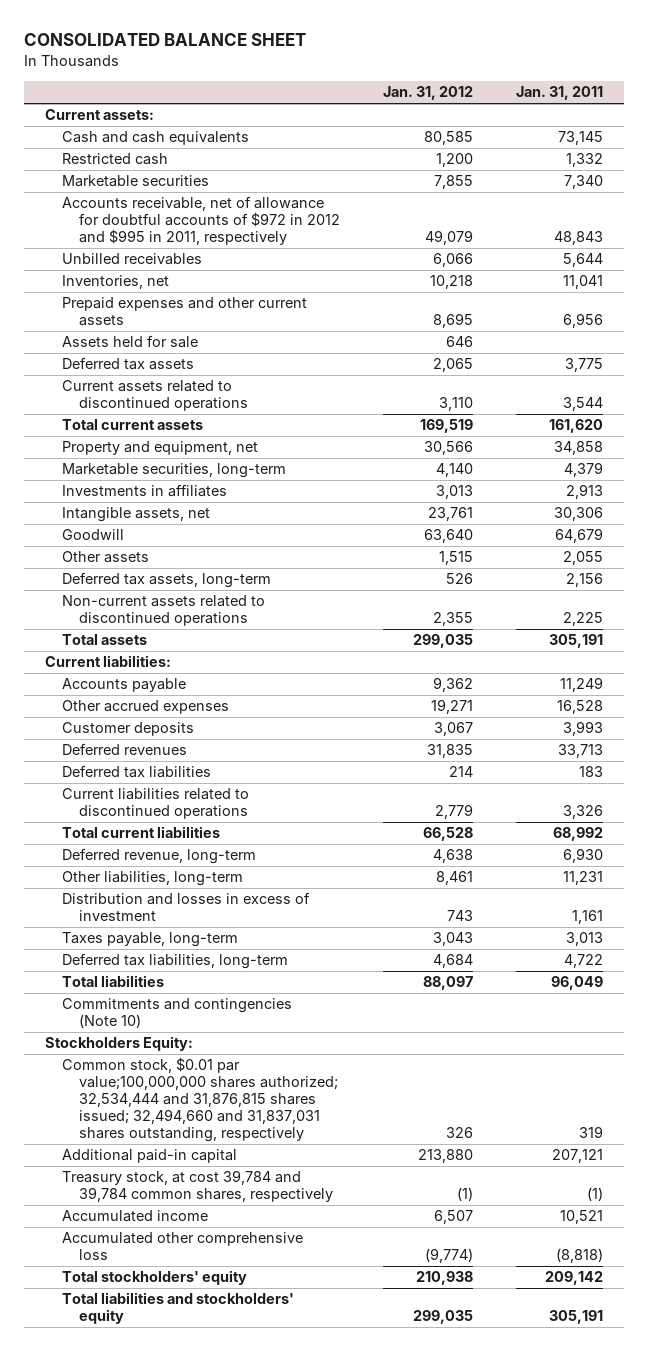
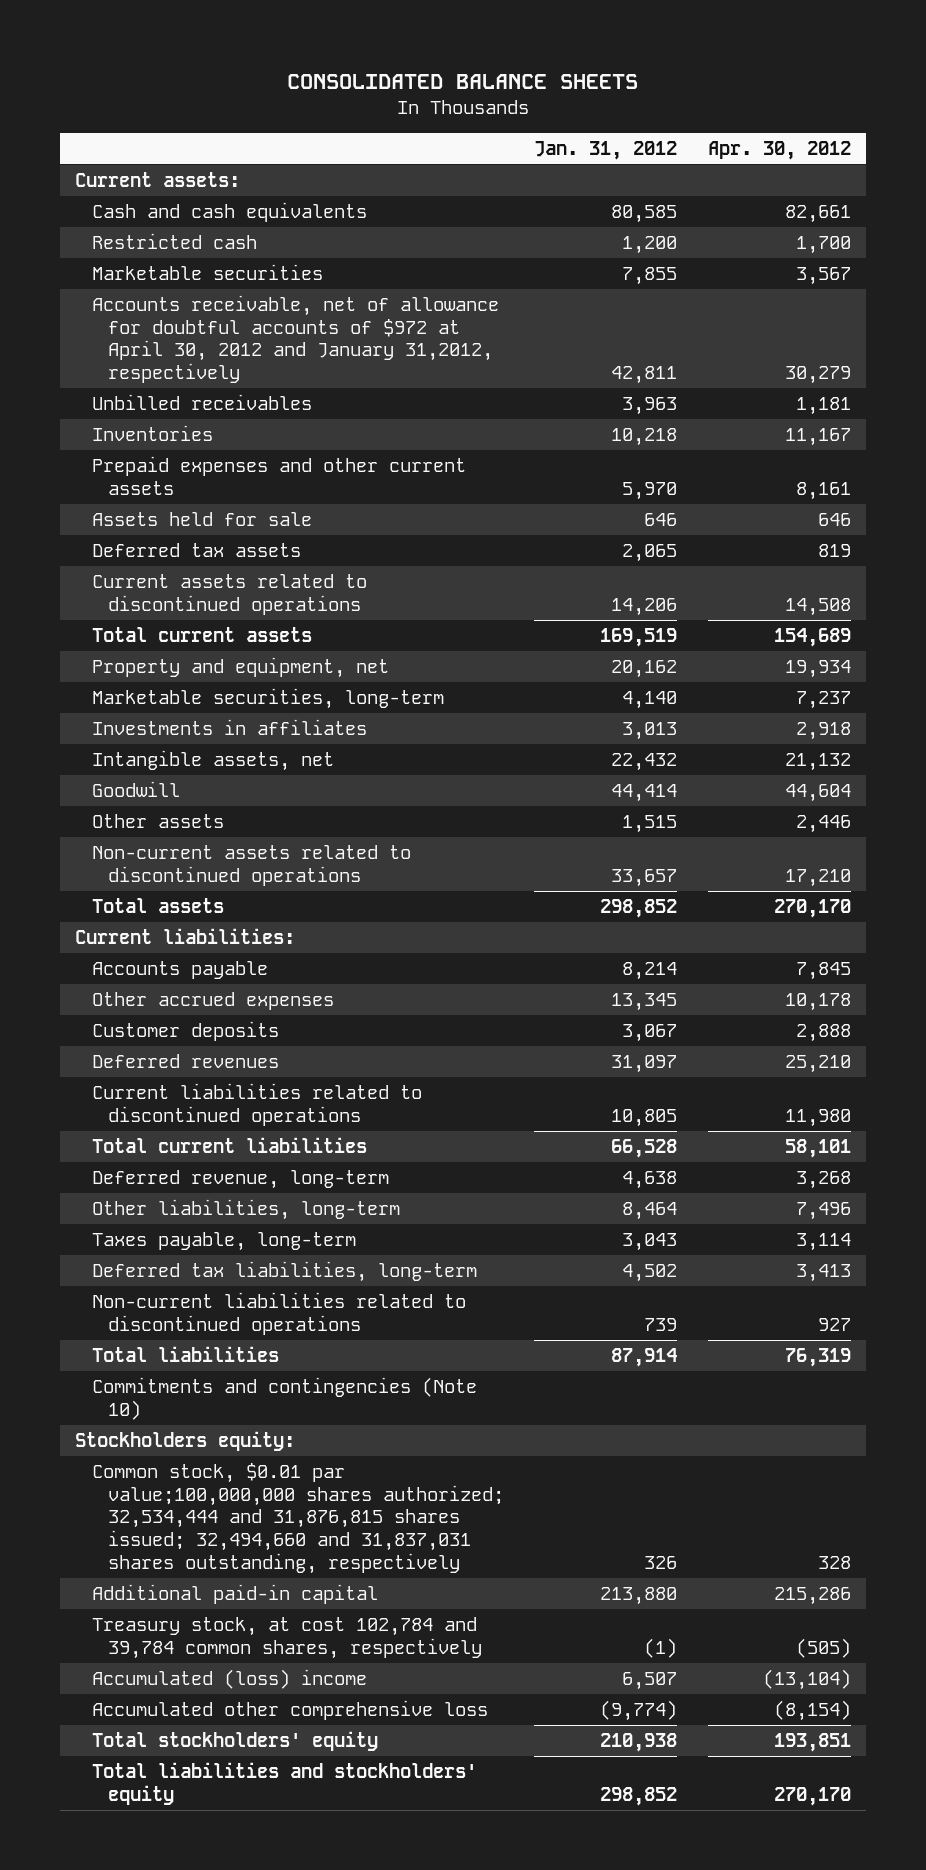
- CONSOLIDATED BALANCE SHEET
+ CONSOLIDATED BALANCE SHEETS
- | Jan. 31, 2012 | Jan. 31, 2011
+ | Jan. 31, 2012 | Apr. 30, 2012
- Accounts receivable, net of allowance for doubtful accounts of $972 in 2012 and $995 in 2011, respectively | 49,079 | 48,843
- Unbilled receivables | 6,066 | 5,644
- Inventories, net | 10,218 | 11,041
- Prepaid expenses and other current assets | 8,695 | 6,956
+ Accounts receivable, net of allowance for doubtful accounts of $972 at April 30, 2012 and January 31,2012, respectively | 42,811 | 30,279
+ Unbilled receivables | 3,963 | 1,181
+ Inventories | 10,218 | 11,167
+ Prepaid expenses and other current assets | 5,970 | 8,161
- Current assets related to discontinued operations | 3,110 | 3,544
+ Current assets related to discontinued operations | 14,206 | 14,508
- Property and equipment, net | 30,566 | 34,858
+ Property and equipment, net | 20,162 | 19,934
- Intangible assets, net | 23,761 | 30,306
- Goodwill | 63,640 | 64,679
+ Intangible assets, net | 22,432 | 21,132
+ Goodwill | 44,414 | 44,604
- Deferred tax assets, long-term | 526 | 2,156
- Non-current assets related to discontinued operations | 2,355 | 2,225
- Total assets | 299,035 | 305,191
+ Non-current assets related to discontinued operations | 33,657 | 17,210
+ Total assets | 298,852 | 270,170
- Accounts payable | 9,362 | 11,249
- Other accrued expenses | 19,271 | 16,528
+ Accounts payable | 8,214 | 7,845
+ Other accrued expenses | 13,345 | 10,178
- Deferred revenues | 31,835 | 33,713
- Deferred tax liabilities | 214 | 183
- Current liabilities related to discontinued operations | 2,779 | 3,326
+ Deferred revenues | 31,097 | 25,210
+ Current liabilities related to discontinued operations | 10,805 | 11,980
- Other liabilities, long-term | 8,461 | 11,231
- Distribution and losses in excess of investment | 743 | 1,161
+ Other liabilities, long-term | 8,464 | 7,496
- Deferred tax liabilities, long-term | 4,684 | 4,722
- Total liabilities | 88,097 | 96,049
+ Deferred tax liabilities, long-term | 4,502 | 3,413
+ Non-current liabilities related to discontinued operations | 739 | 927
+ Total liabilities | 87,914 | 76,319
- Stockholders Equity:
+ Stockholders equity:
- Treasury stock, at cost 39,784 and 39,784 common shares, respectively | (1) | (1)
- Accumulated income | 6,507 | 10,521
+ Treasury stock, at cost 102,784 and 39,784 common shares, respectively | (1) | (505)
+ Accumulated (loss) income | 6,507 | (13,104)
- Total liabilities and stockholders' equity | 299,035 | 305,191
+ Total liabilities and stockholders' equity | 298,852 | 270,170

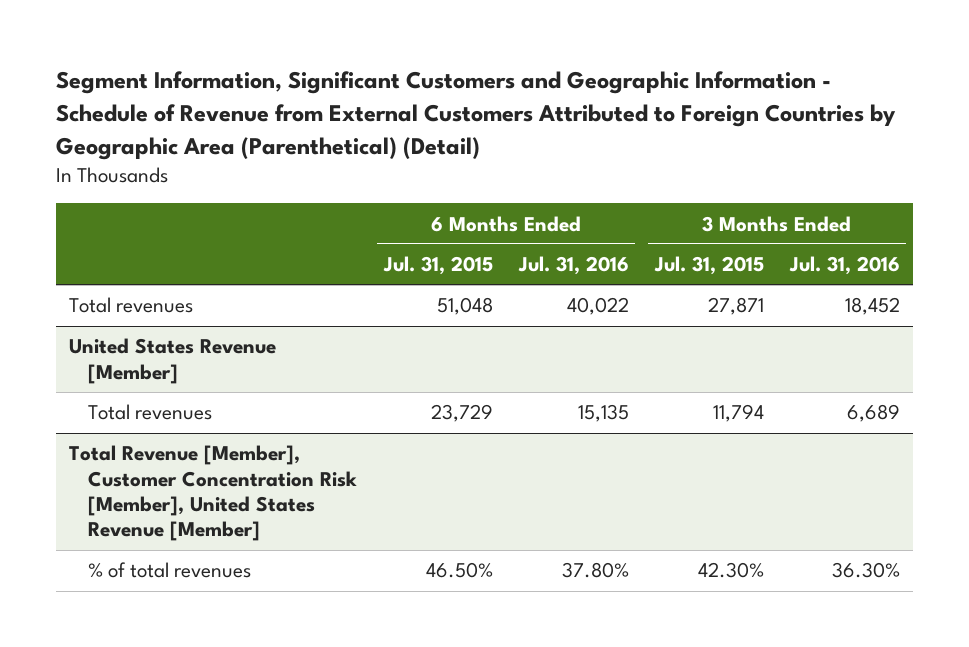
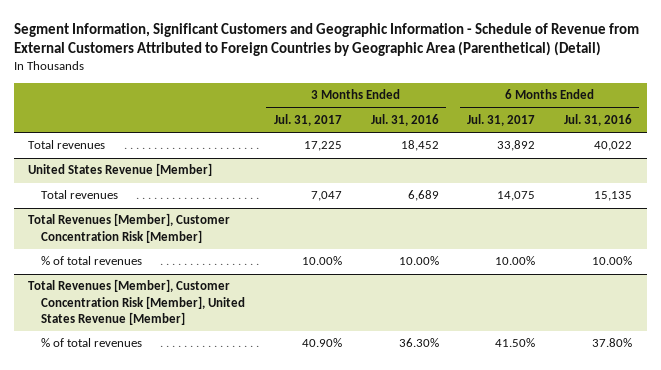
- | 6 Months Ended Jul. 31, 2015 | 6 Months Ended Jul. 31, 2016 | 3 Months Ended Jul. 31, 2015 | 3 Months Ended Jul. 31, 2016
+ | 3 Months Ended Jul. 31, 2017 | 3 Months Ended Jul. 31, 2016 | 6 Months Ended Jul. 31, 2017 | 6 Months Ended Jul. 31, 2016
- Total Revenue [Member], Customer Concentration Risk [Member], United States Revenue [Member]
+ Total Revenues [Member], Customer Concentration Risk [Member]
+ % of total revenues | 10.00% | 10.00% | 10.00% | 10.00%
+ Total Revenues [Member], Customer Concentration Risk [Member], United States Revenue [Member]

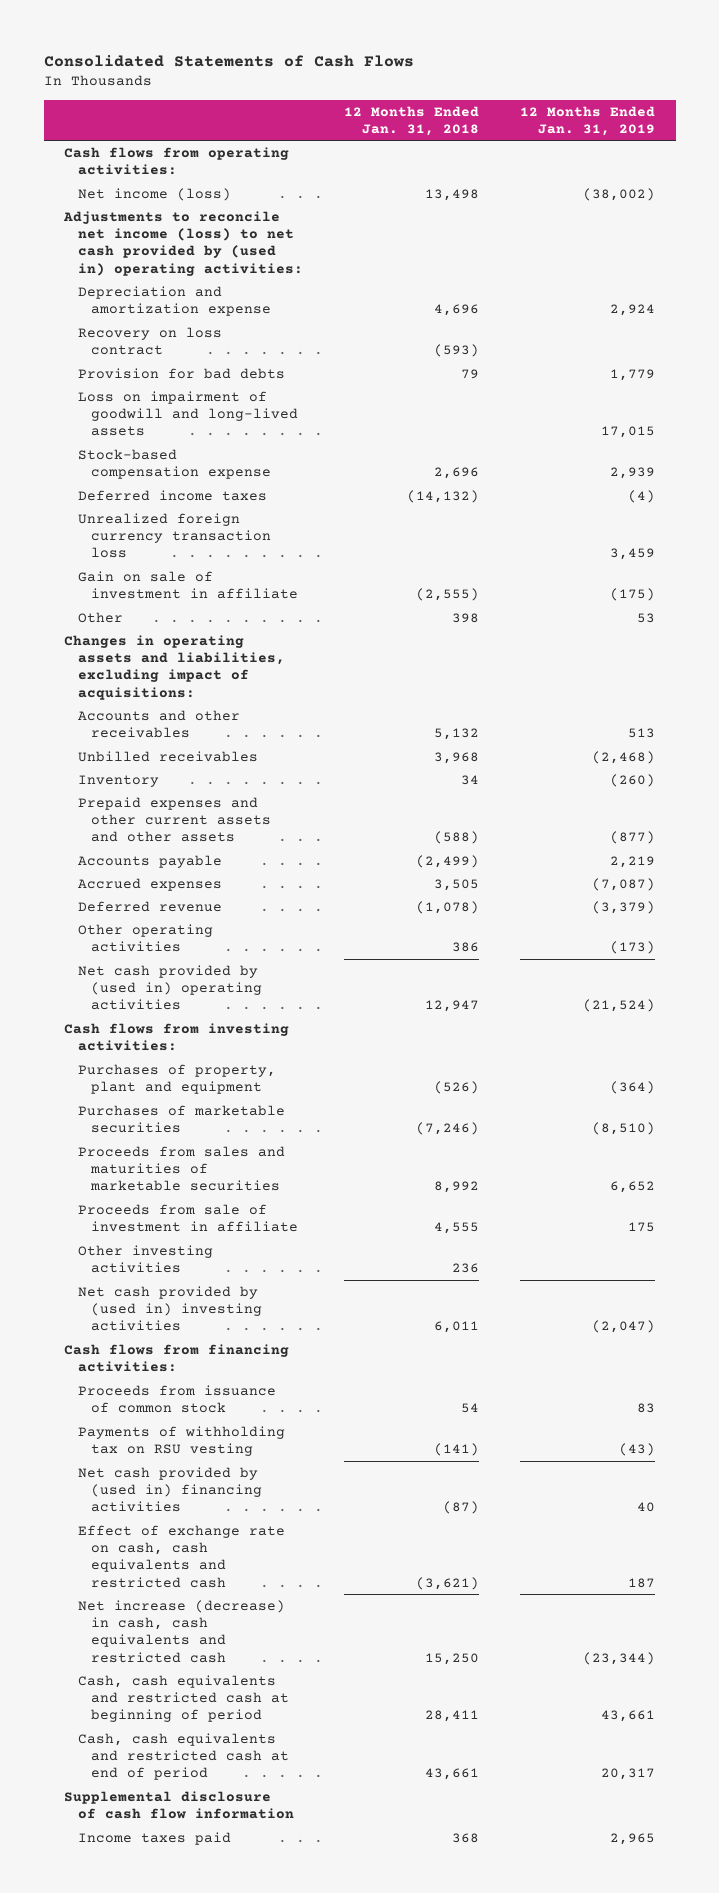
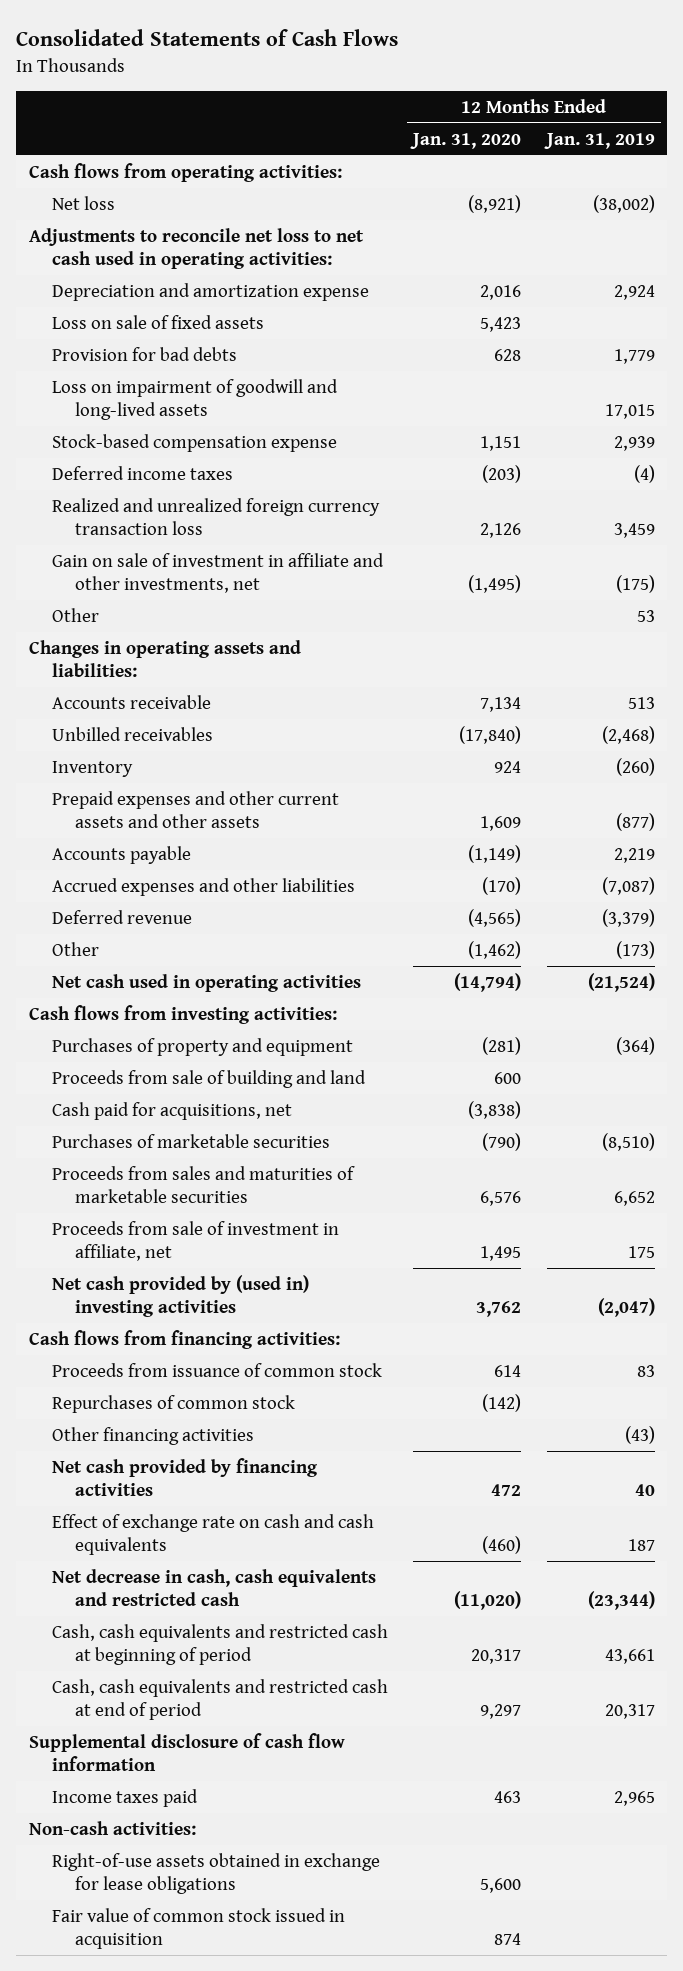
- | 12 Months Ended Jan. 31, 2018 | 12 Months Ended Jan. 31, 2019
+ | 12 Months Ended Jan. 31, 2020 | 12 Months Ended Jan. 31, 2019
- Net income (loss) | 13,498 | (38,002)
- Adjustments to reconcile net income (loss) to net cash provided by (used in) operating activities:
+ Net loss | (8,921) | (38,002)
+ Adjustments to reconcile net loss to net cash used in operating activities:
- Recovery on loss contract | (593) |
+ Loss on sale of fixed assets | 5,423 |
- Unrealized foreign currency transaction loss | | 3,459
- Gain on sale of investment in affiliate | (2,555) | (175)
+ Realized and unrealized foreign currency transaction loss | 2,126 | 3,459
+ Gain on sale of investment in affiliate and other investments, net | (1,495) | (175)
- Changes in operating assets and liabilities, excluding impact of acquisitions:
- Accounts and other receivables | 5,132 | 513
+ Changes in operating assets and liabilities:
+ Accounts receivable | 7,134 | 513
- Accrued expenses | 3,505 | (7,087)
+ Accrued expenses and other liabilities | (170) | (7,087)
- Other operating activities | 386 | (173)
- Net cash provided by (used in) operating activities | 12,947 | (21,524)
+ Other | (1,462) | (173)
+ Net cash used in operating activities | (14,794) | (21,524)
- Purchases of property, plant and equipment | (526) | (364)
+ Purchases of property and equipment | (281) | (364)
+ Proceeds from sale of building and land | 600 |
+ Cash paid for acquisitions, net | (3,838) |
- Proceeds from sale of investment in affiliate | 4,555 | 175
- Other investing activities | 236 |
+ Proceeds from sale of investment in affiliate, net | 1,495 | 175
- Payments of withholding tax on RSU vesting | (141) | (43)
- Net cash provided by (used in) financing activities | (87) | 40
- Effect of exchange rate on cash, cash equivalents and restricted cash | (3,621) | 187
- Net increase (decrease) in cash, cash equivalents and restricted cash | 15,250 | (23,344)
+ Repurchases of common stock | (142) |
+ Other financing activities | | (43)
+ Net cash provided by financing activities | 472 | 40
+ Effect of exchange rate on cash and cash equivalents | (460) | 187
+ Net decrease in cash, cash equivalents and restricted cash | (11,020) | (23,344)
+ Non-cash activities:
+ Right-of-use assets obtained in exchange for lease obligations | 5,600 |
+ Fair value of common stock issued in acquisition | 874 |

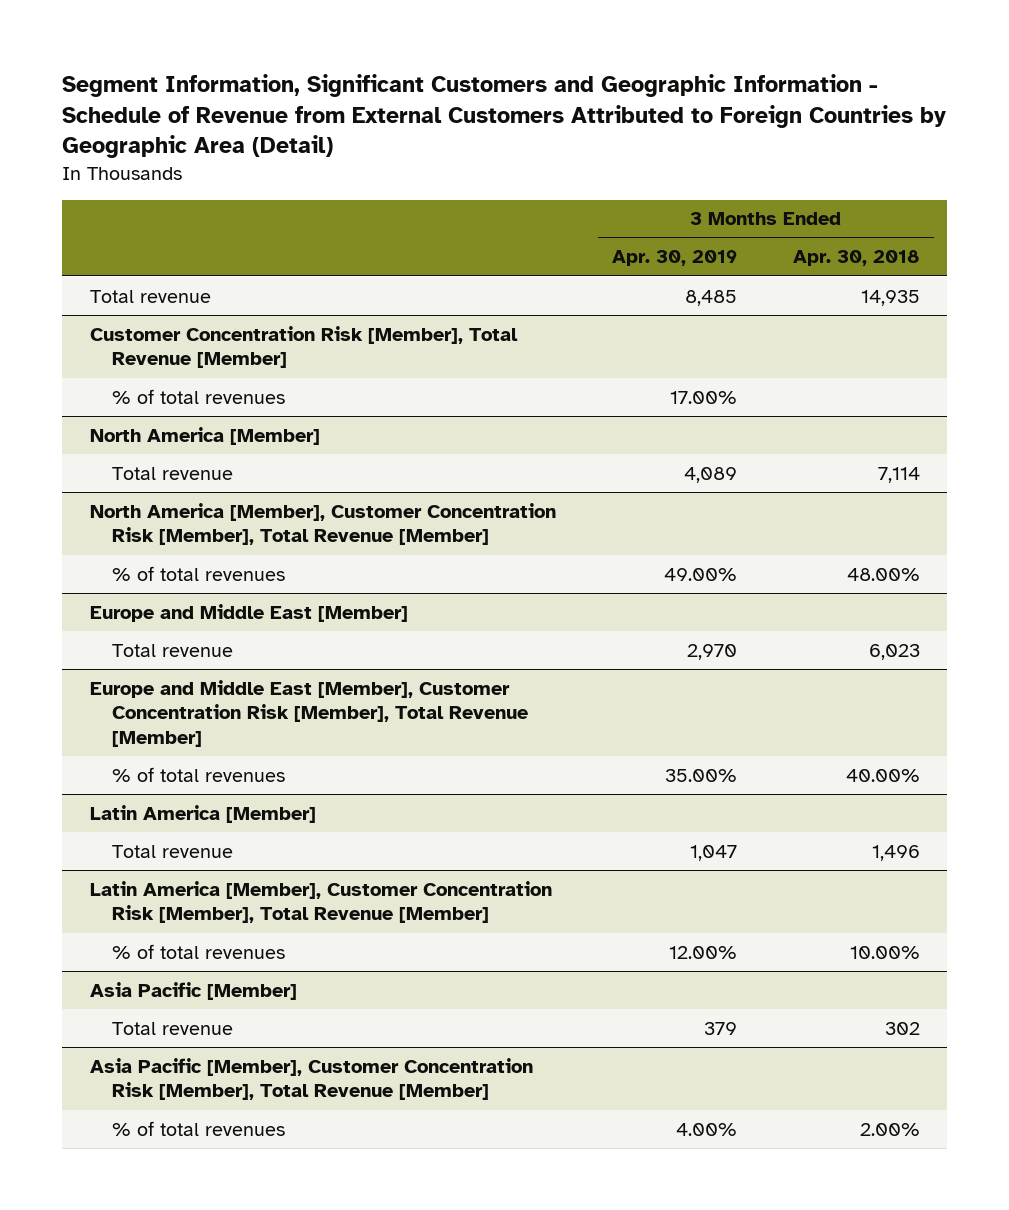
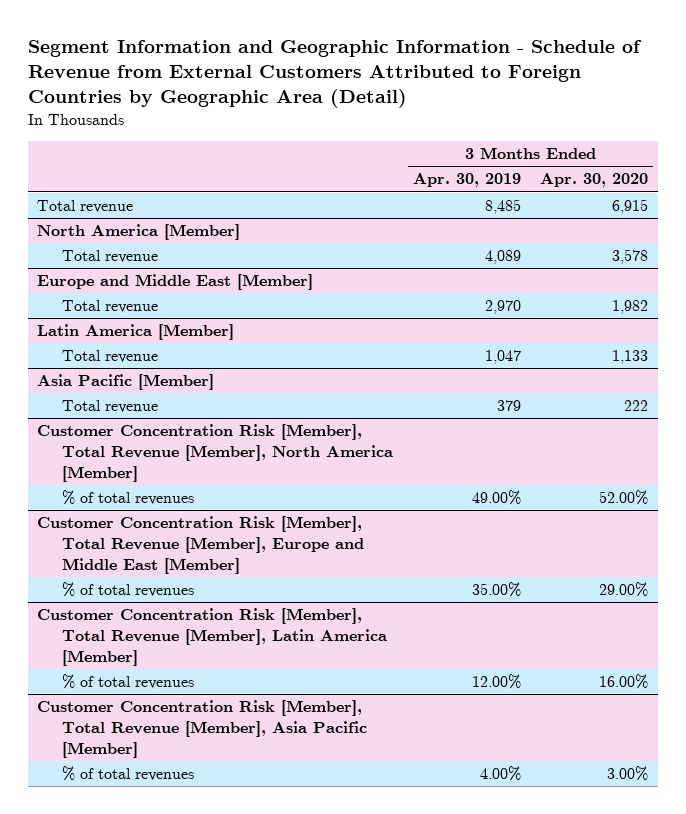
- Segment Information, Significant Customers and Geographic Information - Schedule of Revenue from External Customers Attributed to Foreign Countries by Geographic Area (Detail)
+ Segment Information and Geographic Information - Schedule of Revenue from External Customers Attributed to Foreign Countries by Geographic Area (Detail)
- | 3 Months Ended Apr. 30, 2019 | 3 Months Ended Apr. 30, 2018
+ | 3 Months Ended Apr. 30, 2019 | 3 Months Ended Apr. 30, 2020
- Customer Concentration Risk [Member], Total Revenue [Member]
- % of total revenues | 17.00% |
- North America [Member], Customer Concentration Risk [Member], Total Revenue [Member]
- % of total revenues | 49.00% | 48.00%
- Europe and Middle East [Member], Customer Concentration Risk [Member], Total Revenue [Member]
- % of total revenues | 35.00% | 40.00%
- Latin America [Member], Customer Concentration Risk [Member], Total Revenue [Member]
- % of total revenues | 12.00% | 10.00%
- Asia Pacific [Member], Customer Concentration Risk [Member], Total Revenue [Member]
+ Customer Concentration Risk [Member], Total Revenue [Member], North America [Member]
+ % of total revenues | 49.00% | 52.00%
+ Customer Concentration Risk [Member], Total Revenue [Member], Europe and Middle East [Member]
+ % of total revenues | 35.00% | 29.00%
+ Customer Concentration Risk [Member], Total Revenue [Member], Latin America [Member]
+ % of total revenues | 12.00% | 16.00%
+ Customer Concentration Risk [Member], Total Revenue [Member], Asia Pacific [Member]

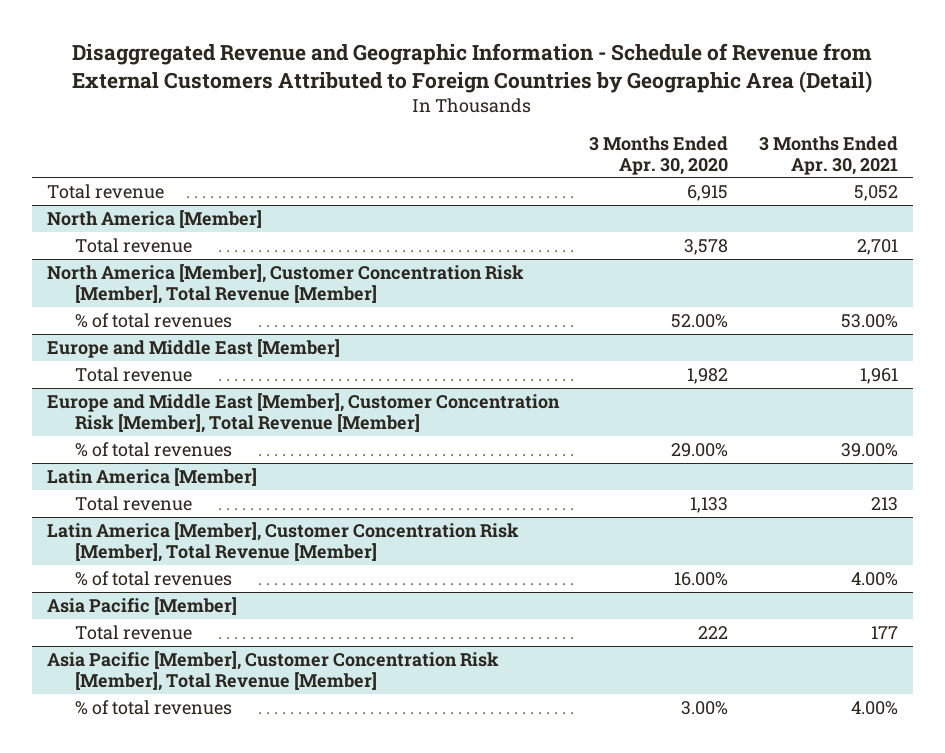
- Segment Information and Geographic Information - Schedule of Revenue from External Customers Attributed to Foreign Countries by Geographic Area (Detail)
+ Disaggregated Revenue and Geographic Information - Schedule of Revenue from External Customers Attributed to Foreign Countries by Geographic Area (Detail)
- | 3 Months Ended Apr. 30, 2019 | 3 Months Ended Apr. 30, 2020
+ | 3 Months Ended Apr. 30, 2020 | 3 Months Ended Apr. 30, 2021
+ North America [Member], Customer Concentration Risk [Member], Total Revenue [Member]
+ % of total revenues | 52.00% | 53.00%
+ Europe and Middle East [Member], Customer Concentration Risk [Member], Total Revenue [Member]
+ % of total revenues | 29.00% | 39.00%
+ Latin America [Member], Customer Concentration Risk [Member], Total Revenue [Member]
+ % of total revenues | 16.00% | 4.00%
- Customer Concentration Risk [Member], Total Revenue [Member], North America [Member]
- % of total revenues | 49.00% | 52.00%
- Customer Concentration Risk [Member], Total Revenue [Member], Europe and Middle East [Member]
- % of total revenues | 35.00% | 29.00%
- Customer Concentration Risk [Member], Total Revenue [Member], Latin America [Member]
- % of total revenues | 12.00% | 16.00%
- Customer Concentration Risk [Member], Total Revenue [Member], Asia Pacific [Member]
+ Asia Pacific [Member], Customer Concentration Risk [Member], Total Revenue [Member]

